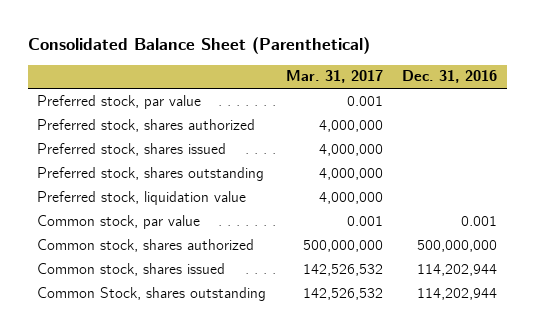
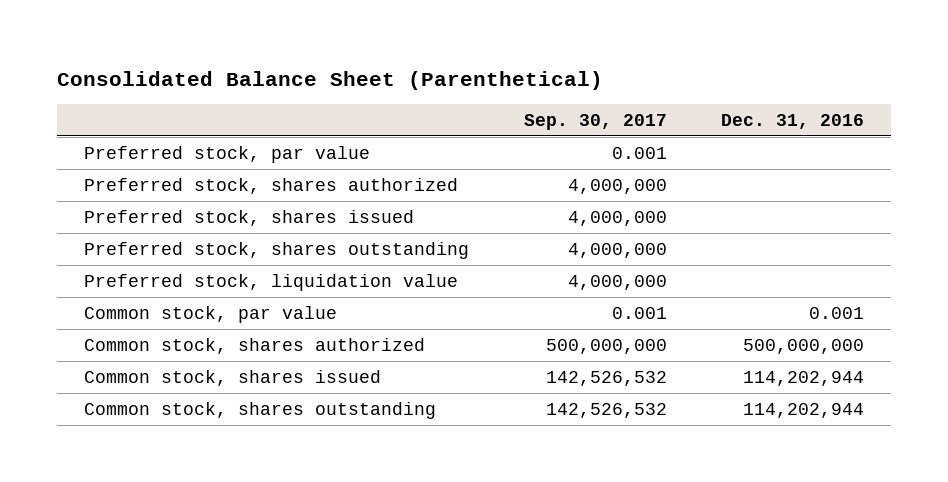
- | Mar. 31, 2017 | Dec. 31, 2016
+ | Sep. 30, 2017 | Dec. 31, 2016
- Common Stock, shares outstanding | 142,526,532 | 114,202,944
+ Common stock, shares outstanding | 142,526,532 | 114,202,944

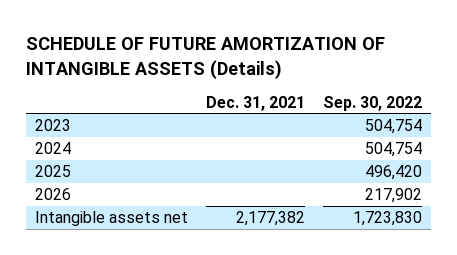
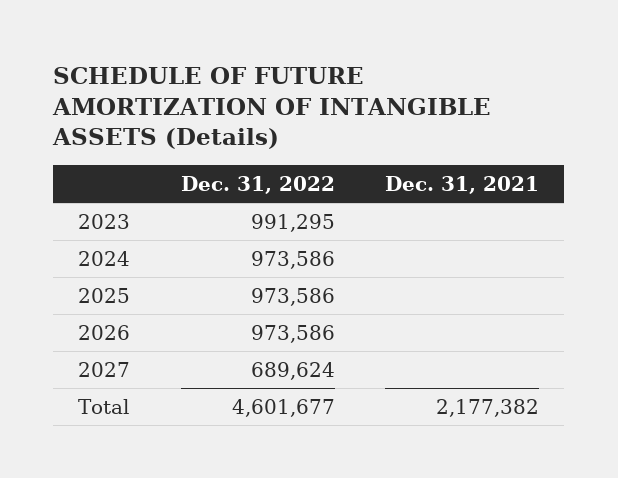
- | Dec. 31, 2021 | Sep. 30, 2022
+ | Dec. 31, 2022 | Dec. 31, 2021
- Intangible assets net | 2,177,382 | 1,723,830
+ 2027 | 689,624 |
+ Total | 4,601,677 | 2,177,382

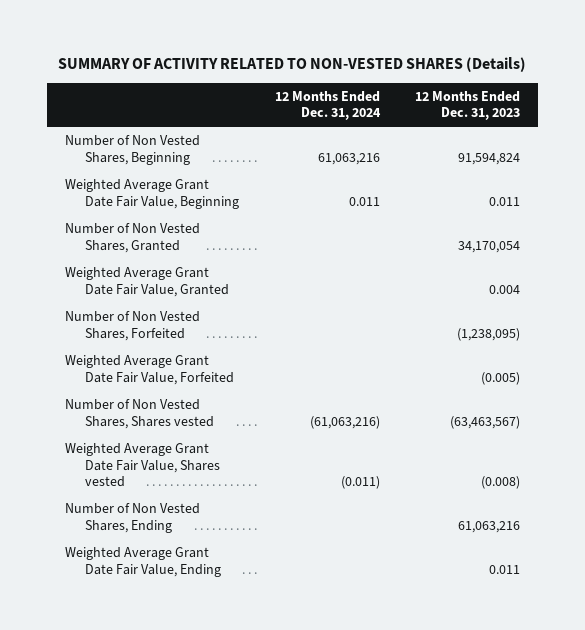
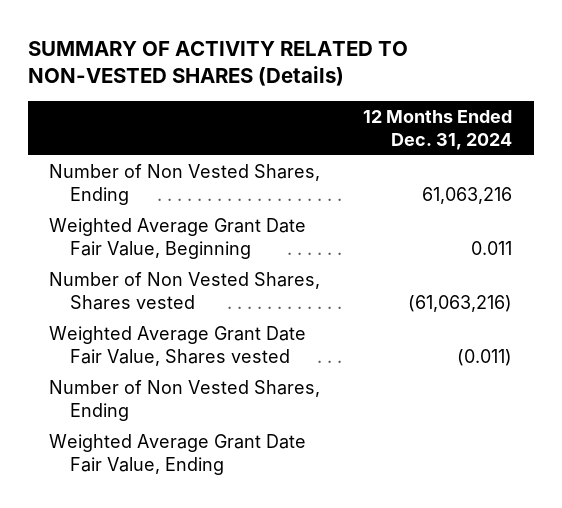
- | 12 Months Ended Dec. 31, 2024 | 12 Months Ended Dec. 31, 2023
+ | 12 Months Ended Dec. 31, 2024
- Number of Non Vested Shares, Beginning | 61,063,216 | 91,594,824
+ Number of Non Vested Shares, Ending | 61,063,216
- Number of Non Vested Shares, Granted | | 34,170,054
- Weighted Average Grant Date Fair Value, Granted | | 0.004
- Number of Non Vested Shares, Forfeited | | (1,238,095)
- Weighted Average Grant Date Fair Value, Forfeited | | (0.005)

